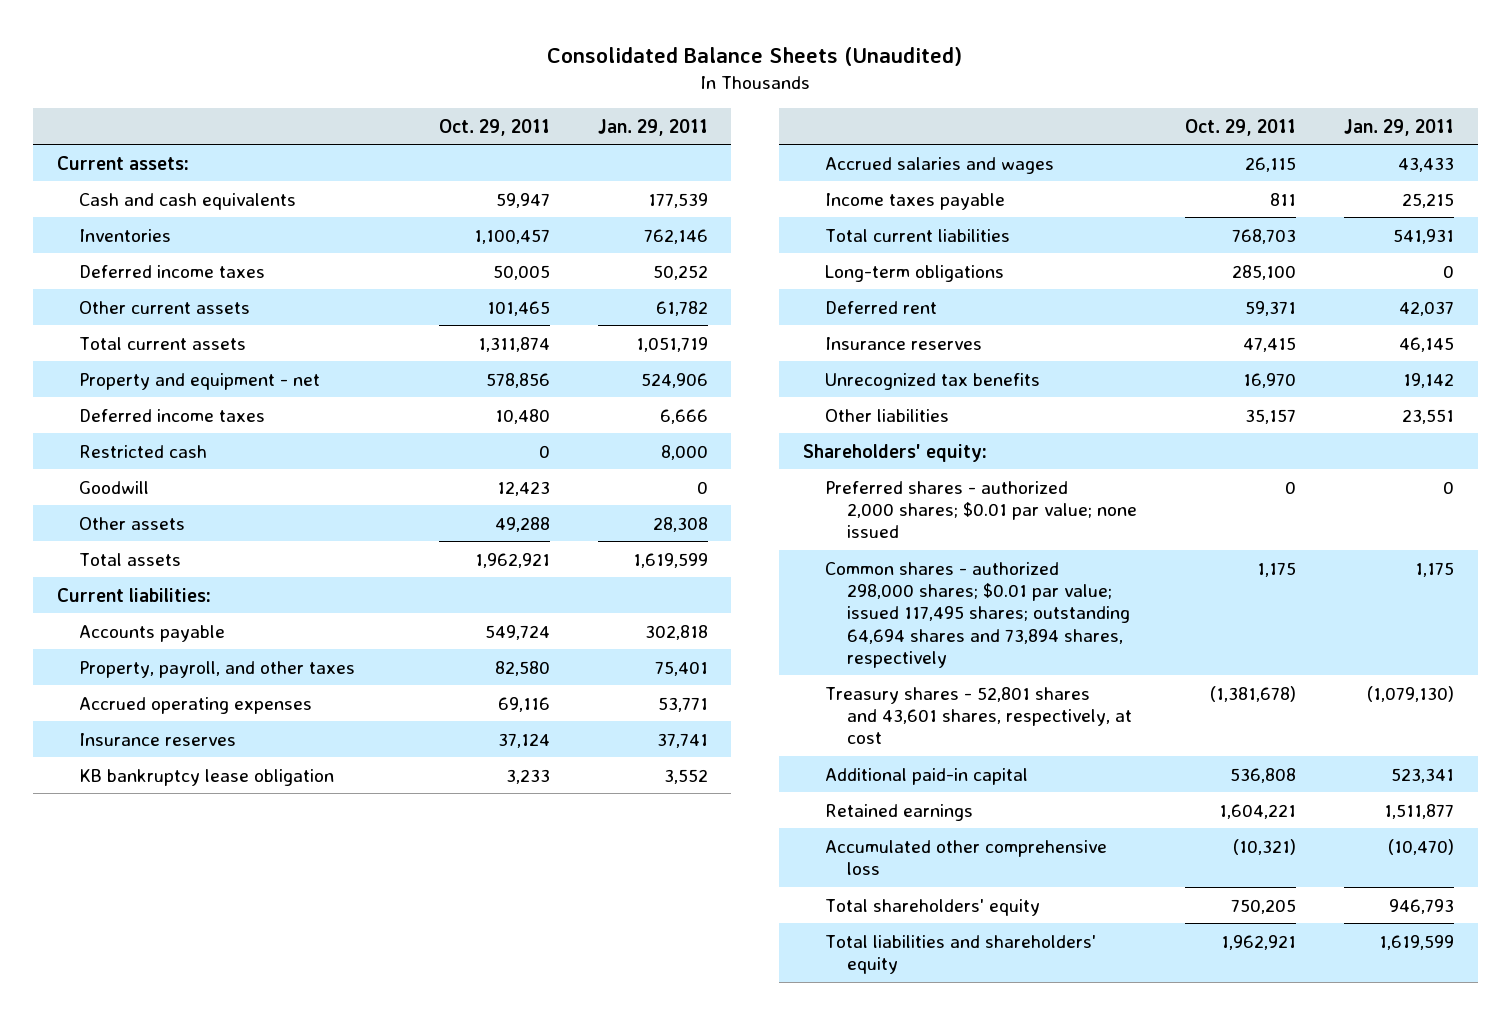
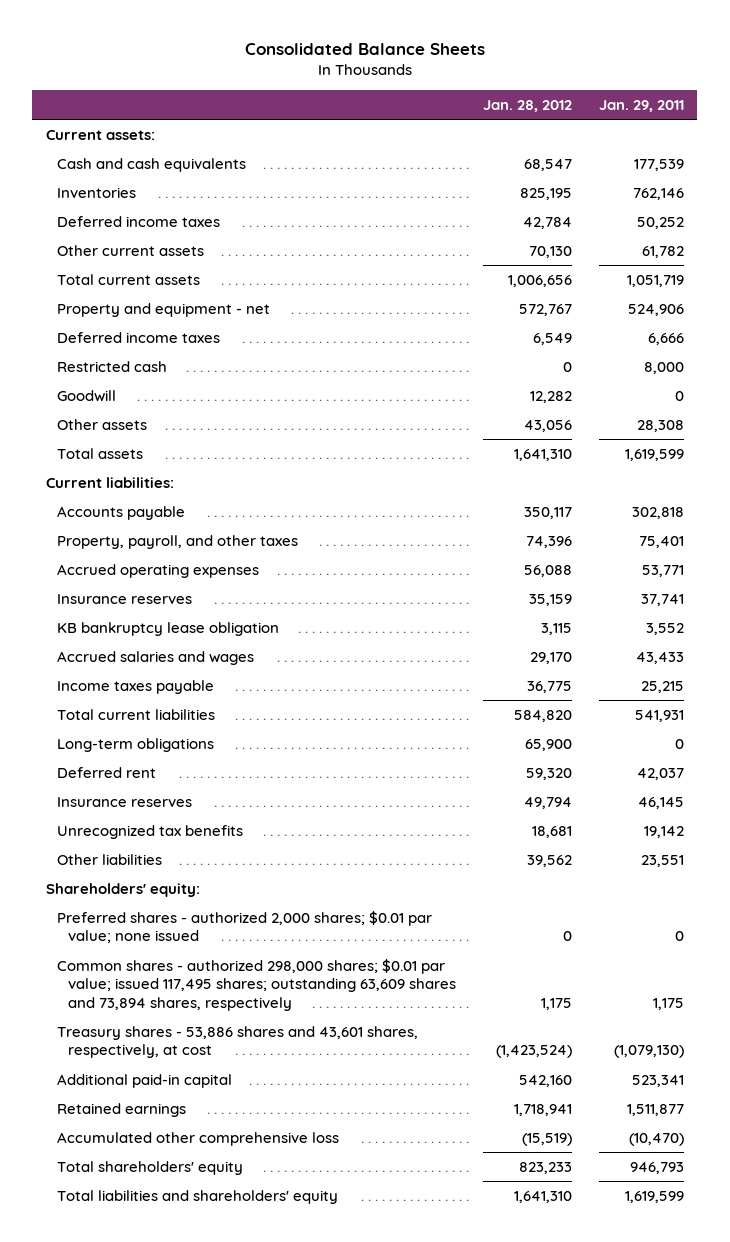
- Consolidated Balance Sheets (Unaudited)
+ Consolidated Balance Sheets
- | Oct. 29, 2011 | Jan. 29, 2011
+ | Jan. 28, 2012 | Jan. 29, 2011
- Common shares - authorized 298,000 shares; $0.01 par value; issued 117,495 shares; outstanding 64,694 shares and 73,894 shares, respectively | 1,175 | 1,175
- Treasury shares - 52,801 shares and 43,601 shares, respectively, at cost | (1,381,678) | (1,079,130)
+ Common shares - authorized 298,000 shares; $0.01 par value; issued 117,495 shares; outstanding 63,609 shares and 73,894 shares, respectively | 1,175 | 1,175
+ Treasury shares - 53,886 shares and 43,601 shares, respectively, at cost | (1,423,524) | (1,079,130)

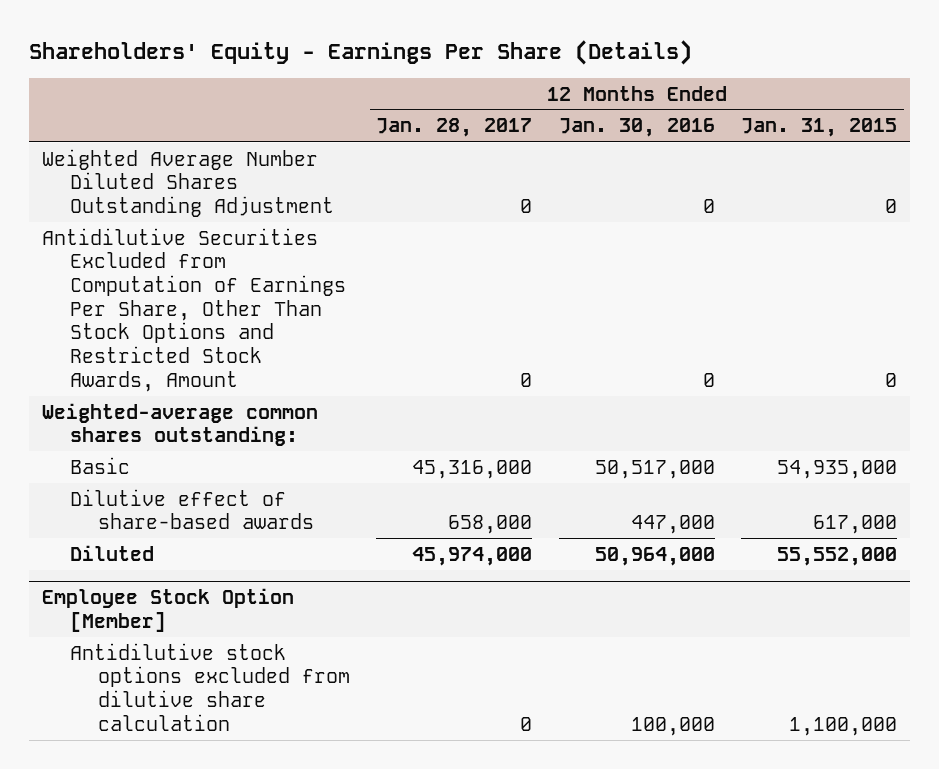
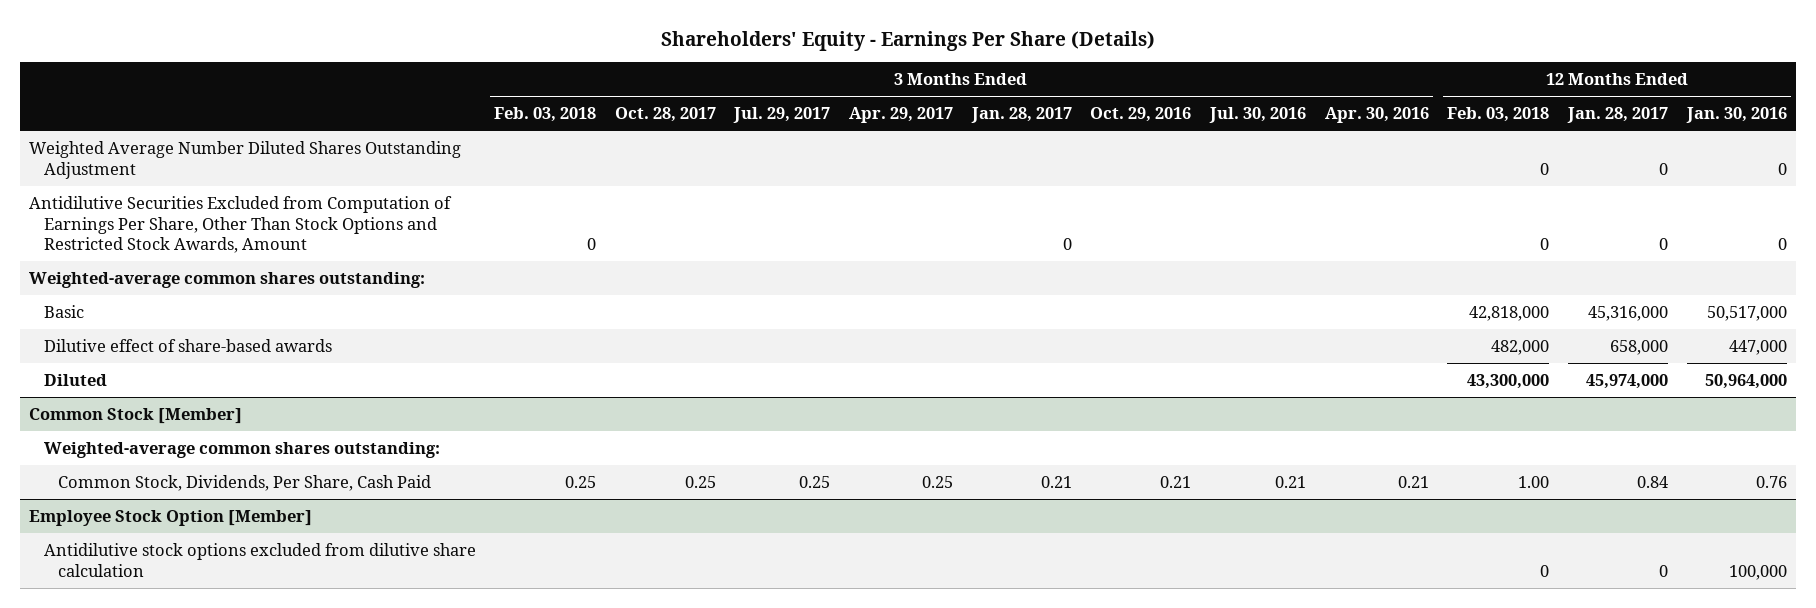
- | 12 Months Ended Jan. 28, 2017 | 12 Months Ended Jan. 30, 2016 | 12 Months Ended Jan. 31, 2015
+ | 3 Months Ended Feb. 03, 2018 | 3 Months Ended Oct. 28, 2017 | 3 Months Ended Jul. 29, 2017 | 3 Months Ended Apr. 29, 2017 | 3 Months Ended Jan. 28, 2017 | 3 Months Ended Oct. 29, 2016 | 3 Months Ended Jul. 30, 2016 | 3 Months Ended Apr. 30, 2016 | 12 Months Ended Feb. 03, 2018 | 12 Months Ended Jan. 28, 2017 | 12 Months Ended Jan. 30, 2016
+ Common Stock [Member]
+ Weighted-average common shares outstanding:
+ Common Stock, Dividends, Per Share, Cash Paid | 0.25 | 0.25 | 0.25 | 0.25 | 0.21 | 0.21 | 0.21 | 0.21 | 1.00 | 0.84 | 0.76

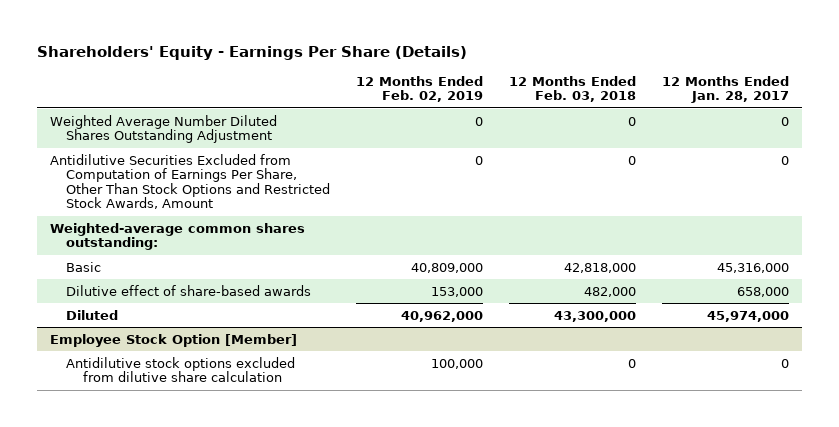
- | 3 Months Ended Feb. 03, 2018 | 3 Months Ended Oct. 28, 2017 | 3 Months Ended Jul. 29, 2017 | 3 Months Ended Apr. 29, 2017 | 3 Months Ended Jan. 28, 2017 | 3 Months Ended Oct. 29, 2016 | 3 Months Ended Jul. 30, 2016 | 3 Months Ended Apr. 30, 2016 | 12 Months Ended Feb. 03, 2018 | 12 Months Ended Jan. 28, 2017 | 12 Months Ended Jan. 30, 2016
+ | 12 Months Ended Feb. 02, 2019 | 12 Months Ended Feb. 03, 2018 | 12 Months Ended Jan. 28, 2017
- Common Stock [Member]
- Weighted-average common shares outstanding:
- Common Stock, Dividends, Per Share, Cash Paid | 0.25 | 0.25 | 0.25 | 0.25 | 0.21 | 0.21 | 0.21 | 0.21 | 1.00 | 0.84 | 0.76

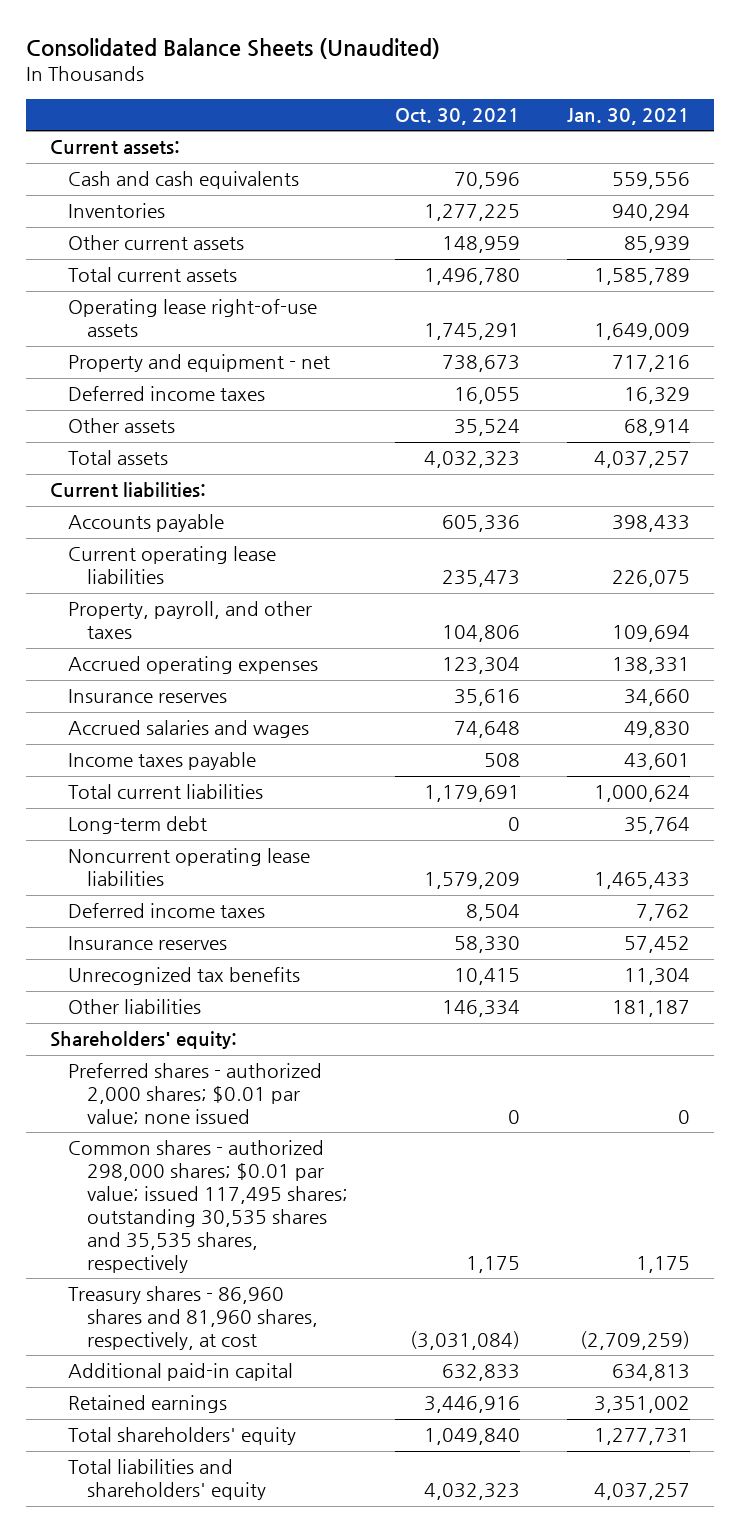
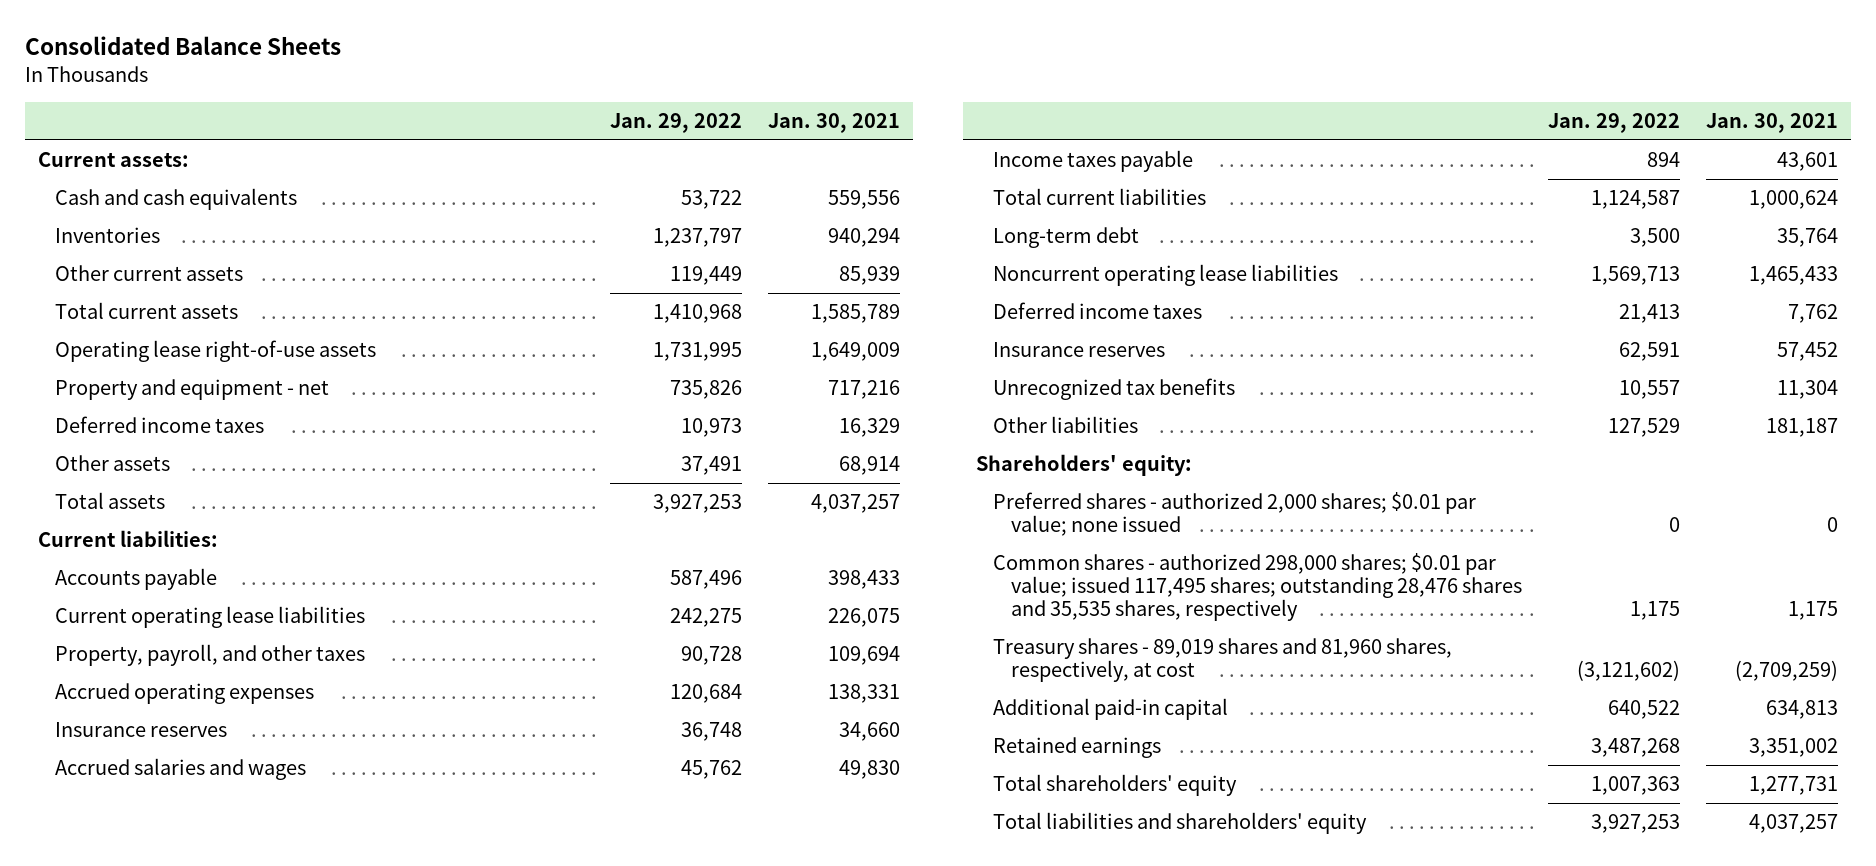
- Consolidated Balance Sheets (Unaudited)
+ Consolidated Balance Sheets
- | Oct. 30, 2021 | Jan. 30, 2021
+ | Jan. 29, 2022 | Jan. 30, 2021
- Common shares - authorized 298,000 shares; $0.01 par value; issued 117,495 shares; outstanding 30,535 shares and 35,535 shares, respectively | 1,175 | 1,175
- Treasury shares - 86,960 shares and 81,960 shares, respectively, at cost | (3,031,084) | (2,709,259)
+ Common shares - authorized 298,000 shares; $0.01 par value; issued 117,495 shares; outstanding 28,476 shares and 35,535 shares, respectively | 1,175 | 1,175
+ Treasury shares - 89,019 shares and 81,960 shares, respectively, at cost | (3,121,602) | (2,709,259)

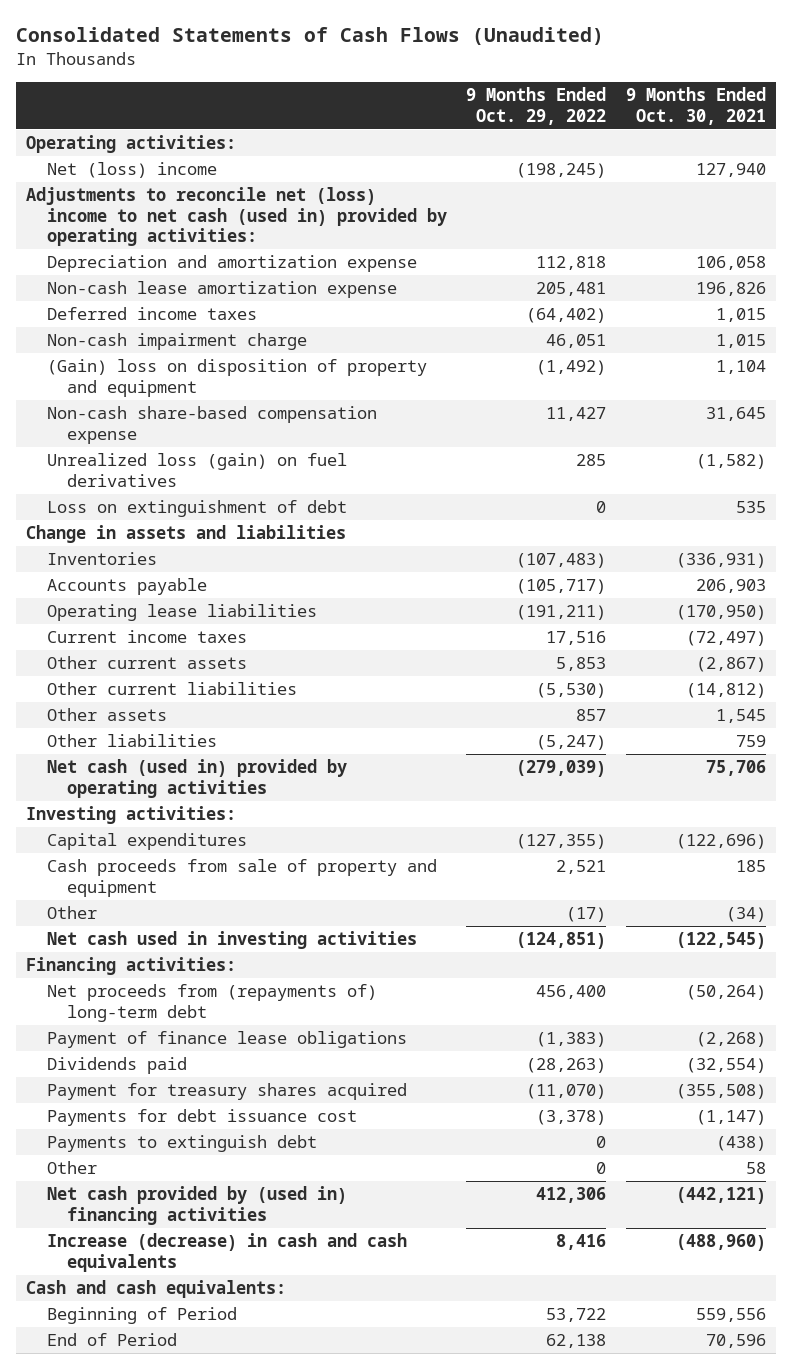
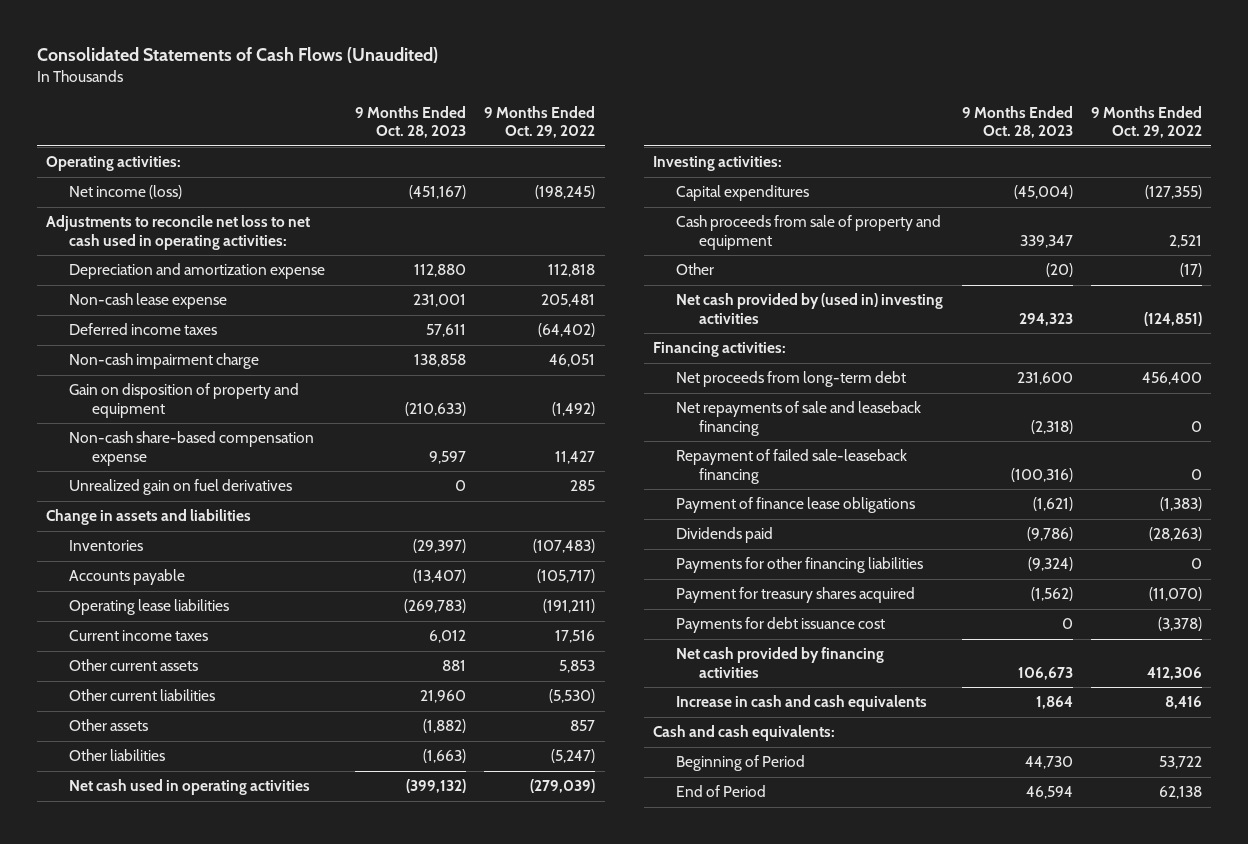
- | 9 Months Ended Oct. 29, 2022 | 9 Months Ended Oct. 30, 2021
+ | 9 Months Ended Oct. 28, 2023 | 9 Months Ended Oct. 29, 2022
- Net (loss) income | (198,245) | 127,940
- Adjustments to reconcile net (loss) income to net cash (used in) provided by operating activities:
+ Net income (loss) | (451,167) | (198,245)
+ Adjustments to reconcile net loss to net cash used in operating activities:
- Non-cash lease amortization expense | 205,481 | 196,826
+ Non-cash lease expense | 231,001 | 205,481
- (Gain) loss on disposition of property and equipment | (1,492) | 1,104
+ Gain on disposition of property and equipment | (210,633) | (1,492)
- Unrealized loss (gain) on fuel derivatives | 285 | (1,582)
- Loss on extinguishment of debt | 0 | 535
+ Unrealized gain on fuel derivatives | 0 | 285
- Net cash (used in) provided by operating activities | (279,039) | 75,706
+ Net cash used in operating activities | (399,132) | (279,039)
- Net cash used in investing activities | (124,851) | (122,545)
+ Net cash provided by (used in) investing activities | 294,323 | (124,851)
- Net proceeds from (repayments of) long-term debt | 456,400 | (50,264)
+ Net proceeds from long-term debt | 231,600 | 456,400
+ Net repayments of sale and leaseback financing | (2,318) | 0
+ Repayment of failed sale-leaseback financing | (100,316) | 0
+ Payments for other financing liabilities | (9,324) | 0
- Payments to extinguish debt | 0 | (438)
- Other | 0 | 58
- Net cash provided by (used in) financing activities | 412,306 | (442,121)
- Increase (decrease) in cash and cash equivalents | 8,416 | (488,960)
+ Net cash provided by financing activities | 106,673 | 412,306
+ Increase in cash and cash equivalents | 1,864 | 8,416

